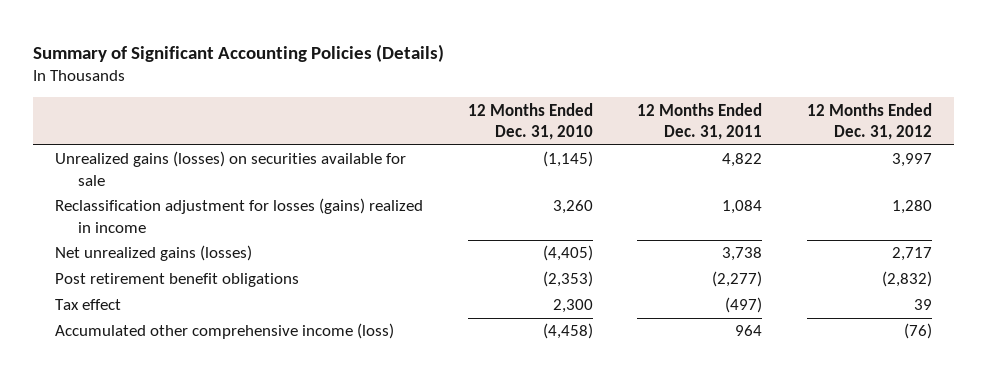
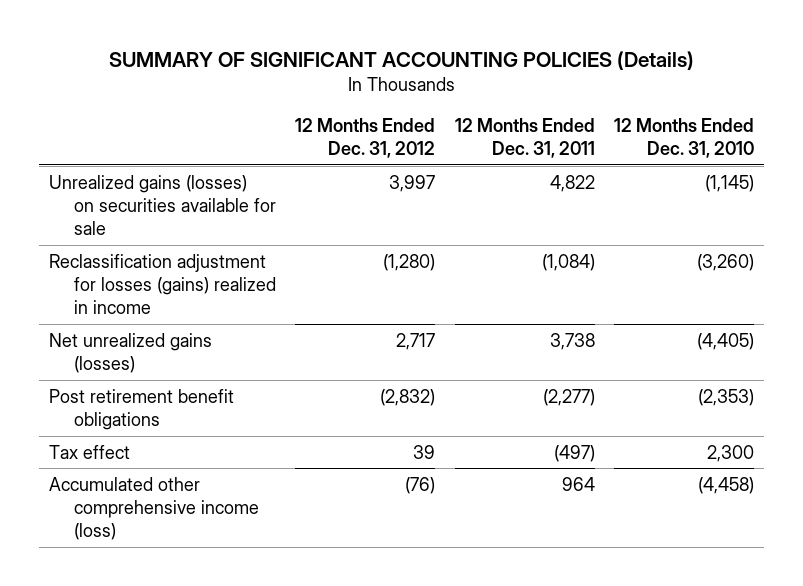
- Summary of Significant Accounting Policies (Details)
+ SUMMARY OF SIGNIFICANT ACCOUNTING POLICIES (Details)
- | 12 Months Ended Dec. 31, 2010 | 12 Months Ended Dec. 31, 2011 | 12 Months Ended Dec. 31, 2012
+ | 12 Months Ended Dec. 31, 2012 | 12 Months Ended Dec. 31, 2011 | 12 Months Ended Dec. 31, 2010
- Reclassification adjustment for losses (gains) realized in income | 3,260 | 1,084 | 1,280
+ Reclassification adjustment for losses (gains) realized in income | (1,280) | (1,084) | (3,260)

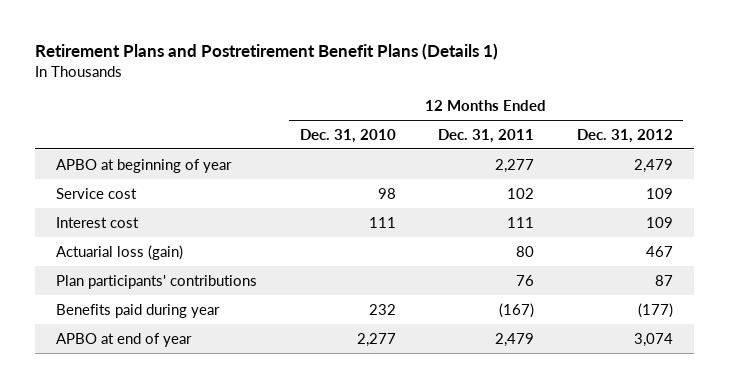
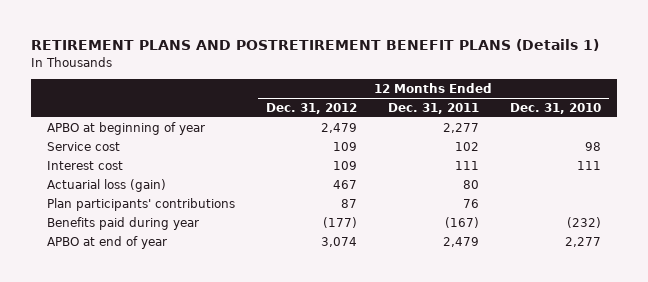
- Retirement Plans and Postretirement Benefit Plans (Details 1)
+ RETIREMENT PLANS AND POSTRETIREMENT BENEFIT PLANS (Details 1)
- | 12 Months Ended Dec. 31, 2010 | 12 Months Ended Dec. 31, 2011 | 12 Months Ended Dec. 31, 2012
+ | 12 Months Ended Dec. 31, 2012 | 12 Months Ended Dec. 31, 2011 | 12 Months Ended Dec. 31, 2010
- Benefits paid during year | 232 | (167) | (177)
+ Benefits paid during year | (177) | (167) | (232)

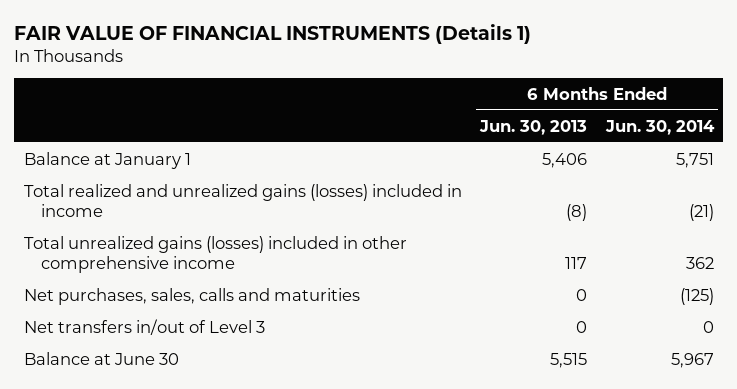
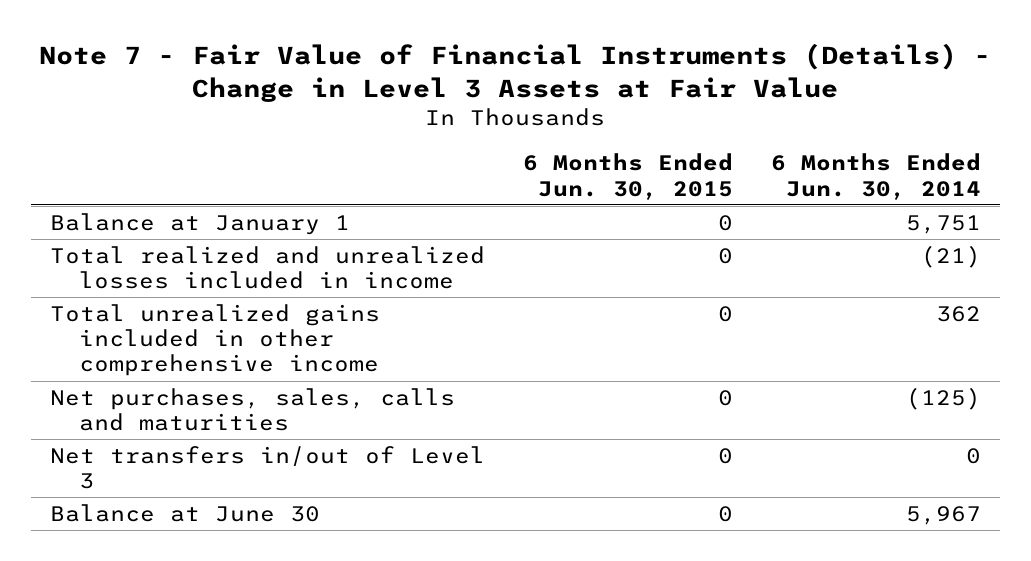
- FAIR VALUE OF FINANCIAL INSTRUMENTS (Details 1)
+ Note 7 - Fair Value of Financial Instruments (Details) - Change in Level 3 Assets at Fair Value
- | 6 Months Ended Jun. 30, 2013 | 6 Months Ended Jun. 30, 2014
+ | 6 Months Ended Jun. 30, 2015 | 6 Months Ended Jun. 30, 2014
- Total realized and unrealized gains (losses) included in income | (8) | (21)
- Total unrealized gains (losses) included in other comprehensive income | 117 | 362
+ Total realized and unrealized losses included in income | 0 | (21)
+ Total unrealized gains included in other comprehensive income | 0 | 362

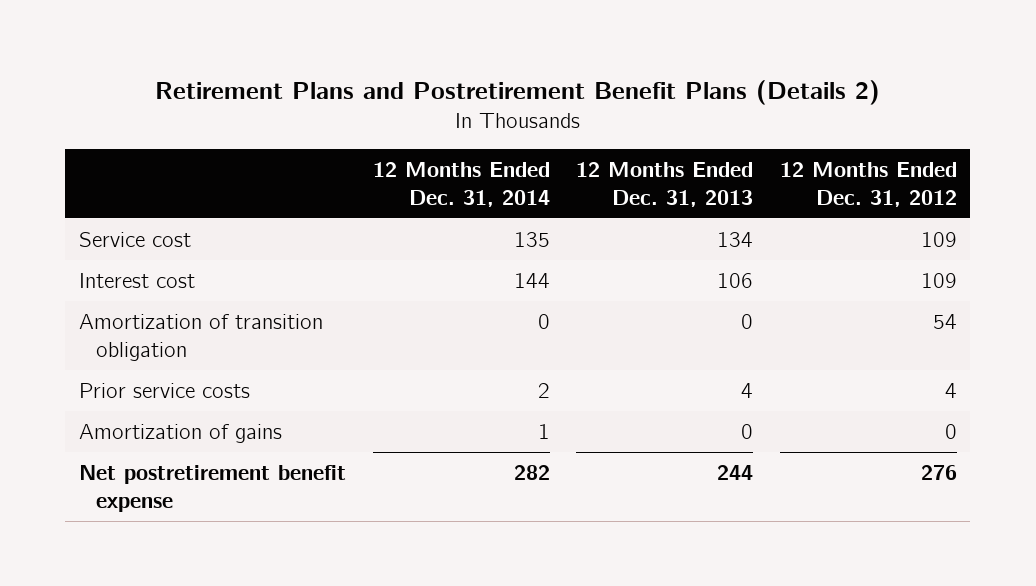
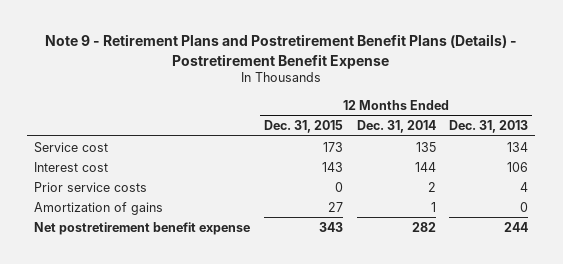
- Retirement Plans and Postretirement Benefit Plans (Details 2)
+ Note 9 - Retirement Plans and Postretirement Benefit Plans (Details) - Postretirement Benefit Expense
- | 12 Months Ended Dec. 31, 2014 | 12 Months Ended Dec. 31, 2013 | 12 Months Ended Dec. 31, 2012
+ | 12 Months Ended Dec. 31, 2015 | 12 Months Ended Dec. 31, 2014 | 12 Months Ended Dec. 31, 2013
- Amortization of transition obligation | 0 | 0 | 54

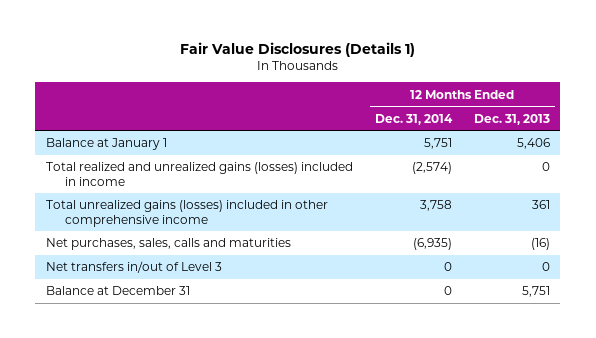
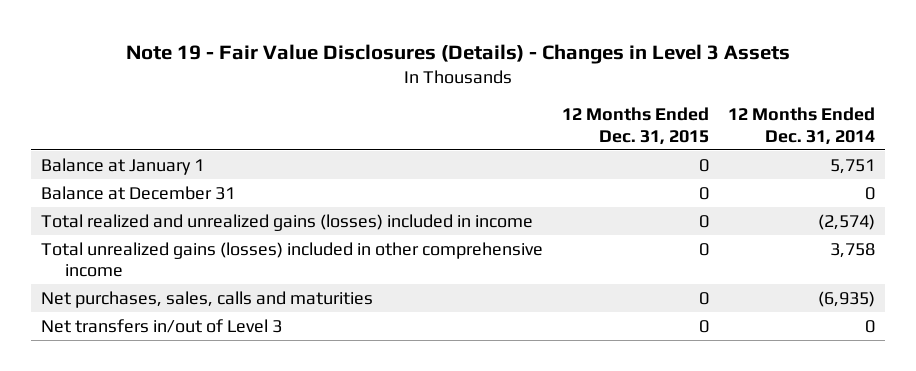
- Fair Value Disclosures (Details 1)
+ Note 19 - Fair Value Disclosures (Details) - Changes in Level 3 Assets
- | 12 Months Ended Dec. 31, 2014 | 12 Months Ended Dec. 31, 2013
+ | 12 Months Ended Dec. 31, 2015 | 12 Months Ended Dec. 31, 2014
moved up: Balance at December 31 | 0 | 0

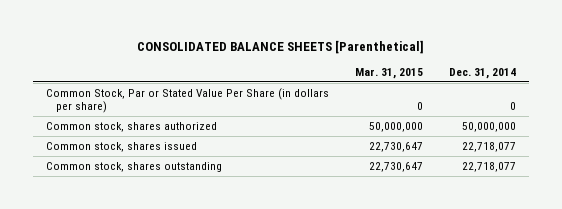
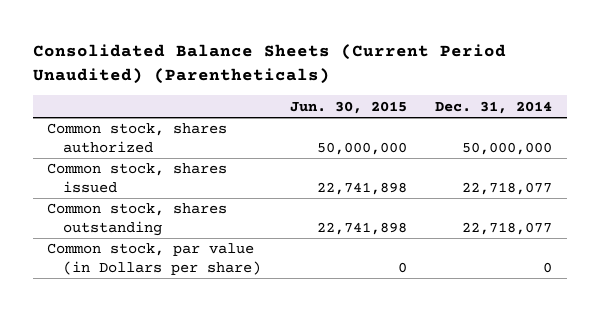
- CONSOLIDATED BALANCE SHEETS [Parenthetical]
+ Consolidated Balance Sheets (Current Period Unaudited) (Parentheticals)
- | Mar. 31, 2015 | Dec. 31, 2014
+ | Jun. 30, 2015 | Dec. 31, 2014
- Common Stock, Par or Stated Value Per Share (in dollars per share) | 0 | 0
+ Common stock, par value (in Dollars per share) | 0 | 0

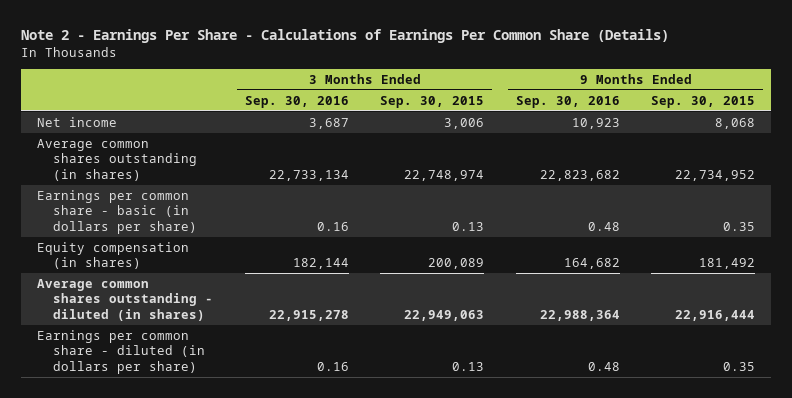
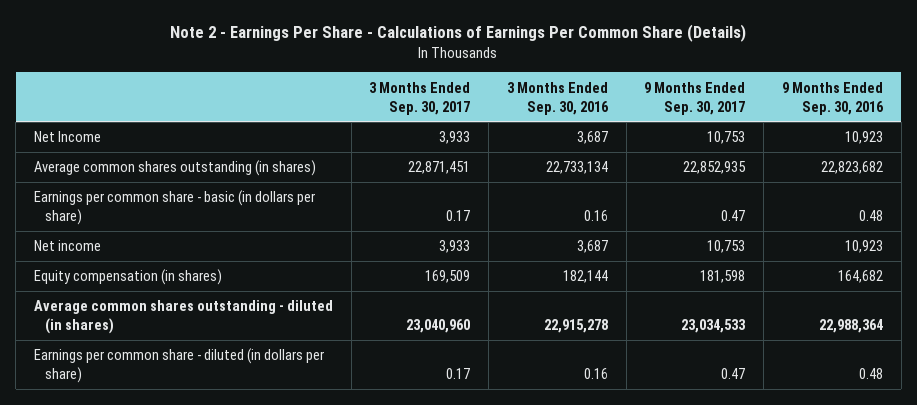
- | 3 Months Ended Sep. 30, 2016 | 3 Months Ended Sep. 30, 2015 | 9 Months Ended Sep. 30, 2016 | 9 Months Ended Sep. 30, 2015
+ | 3 Months Ended Sep. 30, 2017 | 3 Months Ended Sep. 30, 2016 | 9 Months Ended Sep. 30, 2017 | 9 Months Ended Sep. 30, 2016
+ Net Income | 3,933 | 3,687 | 10,753 | 10,923
moved down: Net income | 3,933 | 3,687 | 10,753 | 10,923

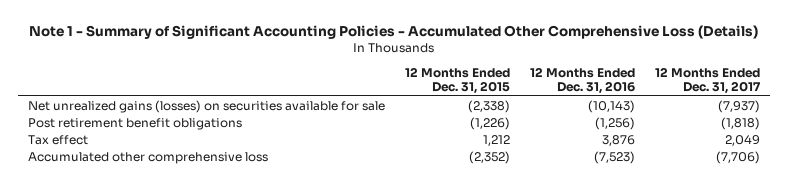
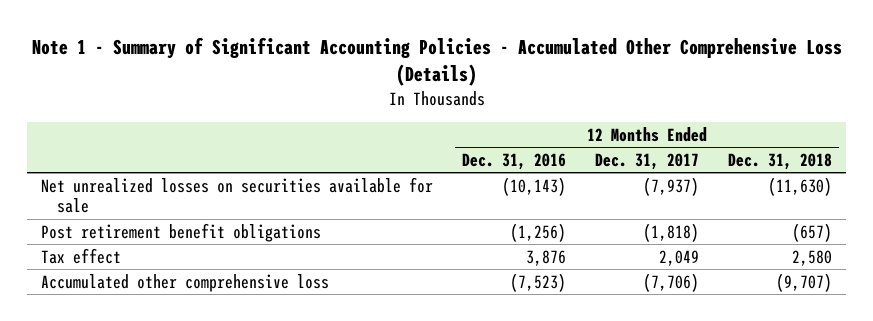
- | 12 Months Ended Dec. 31, 2015 | 12 Months Ended Dec. 31, 2016 | 12 Months Ended Dec. 31, 2017
+ | 12 Months Ended Dec. 31, 2016 | 12 Months Ended Dec. 31, 2017 | 12 Months Ended Dec. 31, 2018
- Net unrealized gains (losses) on securities available for sale | (2,338) | (10,143) | (7,937)
+ Net unrealized losses on securities available for sale | (10,143) | (7,937) | (11,630)

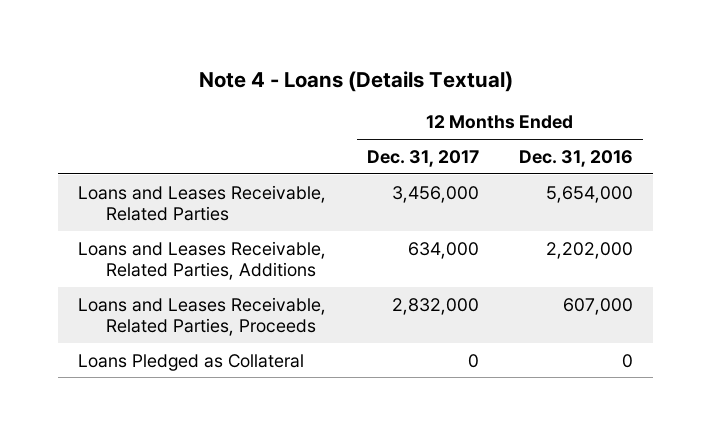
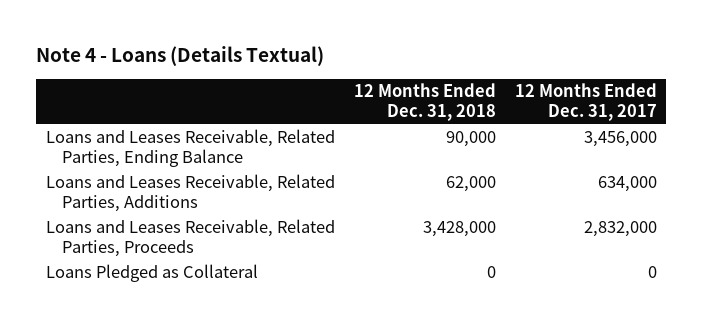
- | 12 Months Ended Dec. 31, 2017 | 12 Months Ended Dec. 31, 2016
+ | 12 Months Ended Dec. 31, 2018 | 12 Months Ended Dec. 31, 2017
- Loans and Leases Receivable, Related Parties | 3,456,000 | 5,654,000
+ Loans and Leases Receivable, Related Parties, Ending Balance | 90,000 | 3,456,000

